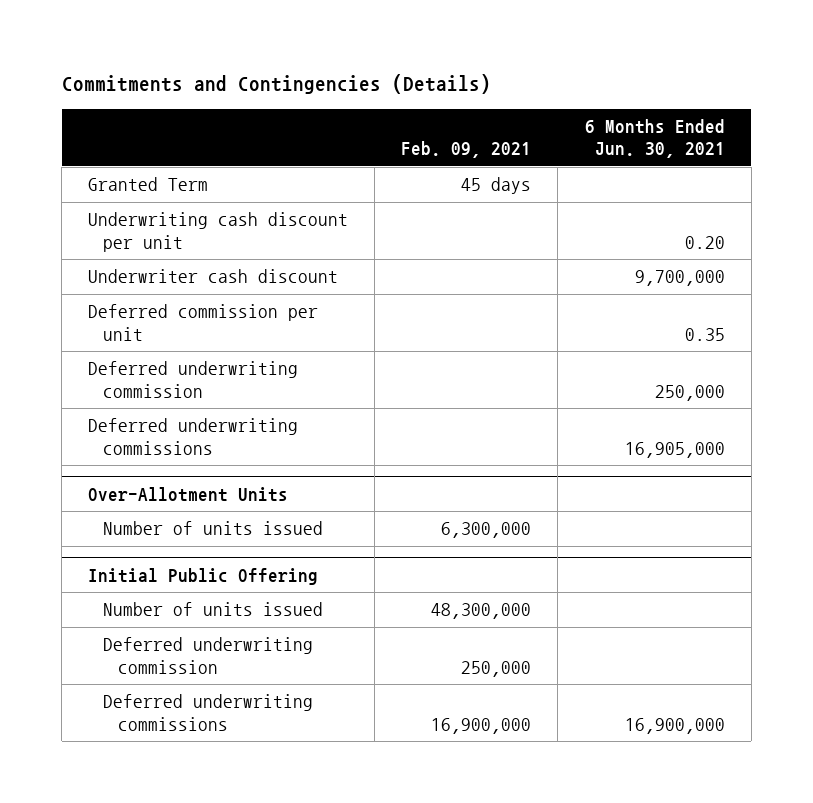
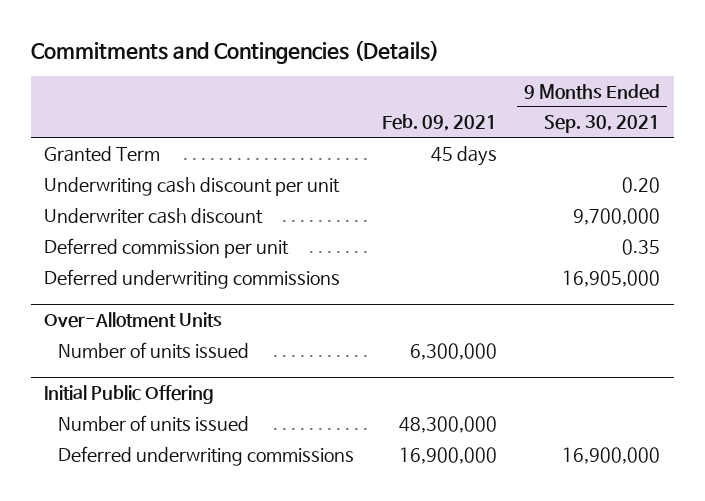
- | Feb. 09, 2021 | 6 Months Ended Jun. 30, 2021
+ | Feb. 09, 2021 | 9 Months Ended Sep. 30, 2021
- Deferred underwriting commission | | 250,000
@ Initial Public Offering
- Deferred underwriting commission | 250,000 |

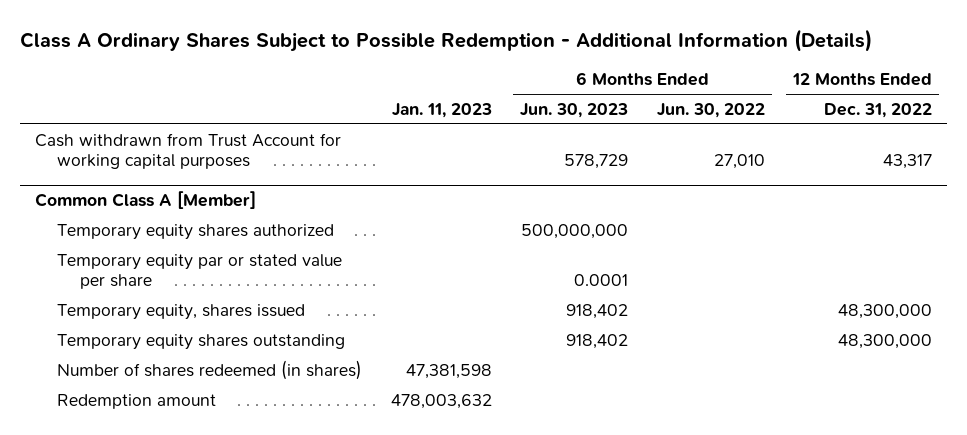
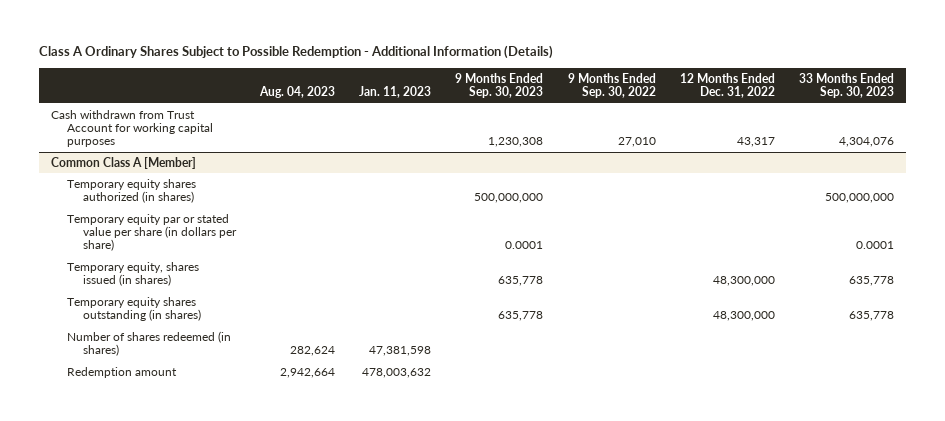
- | Jan. 11, 2023 | 6 Months Ended Jun. 30, 2023 | 6 Months Ended Jun. 30, 2022 | 12 Months Ended Dec. 31, 2022
+ | Aug. 04, 2023 | Jan. 11, 2023 | 9 Months Ended Sep. 30, 2023 | 9 Months Ended Sep. 30, 2022 | 12 Months Ended Dec. 31, 2022 | 33 Months Ended Sep. 30, 2023
@ Common Class A [Member]
- Temporary equity shares authorized | | 500,000,000 | |
- Temporary equity par or stated value per share | | 0.0001 | |
- Temporary equity, shares issued | | 918,402 | | 48,300,000
- Temporary equity shares outstanding | | 918,402 | | 48,300,000
+ Temporary equity shares authorized (in shares) | | | 500,000,000 | | | 500,000,000
+ Temporary equity par or stated value per share (in dollars per share) | | | 0.0001 | | | 0.0001
+ Temporary equity, shares issued (in shares) | | | 635,778 | | 48,300,000 | 635,778
+ Temporary equity shares outstanding (in shares) | | | 635,778 | | 48,300,000 | 635,778

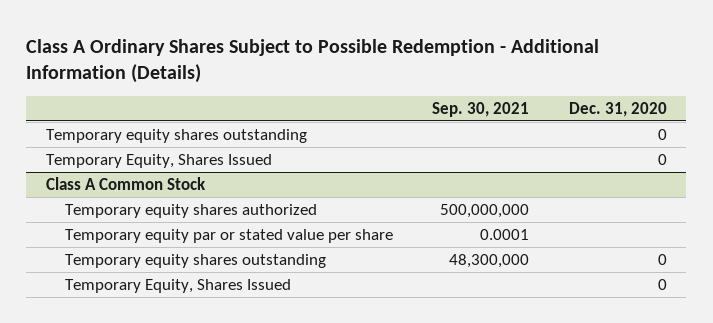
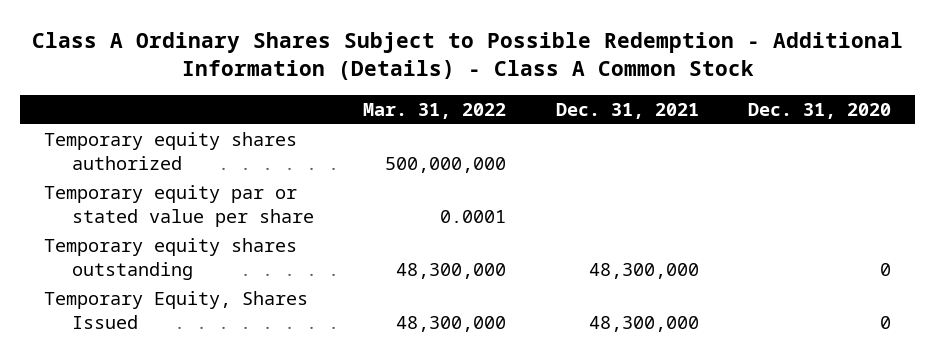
- Class A Ordinary Shares Subject to Possible Redemption - Additional Information (Details)
+ Class A Ordinary Shares Subject to Possible Redemption - Additional Information (Details) - Class A Common Stock
- | Sep. 30, 2021 | Dec. 31, 2020
+ | Mar. 31, 2022 | Dec. 31, 2021 | Dec. 31, 2020
+ Temporary equity shares authorized | 500,000,000 | |
+ Temporary equity par or stated value per share | 0.0001 | |
- Class A Common Stock
- Temporary equity shares authorized | 500,000,000 |
- Temporary equity par or stated value per share | 0.0001 |
- Temporary equity shares outstanding | 48,300,000 | 0
- Temporary Equity, Shares Issued | | 0

